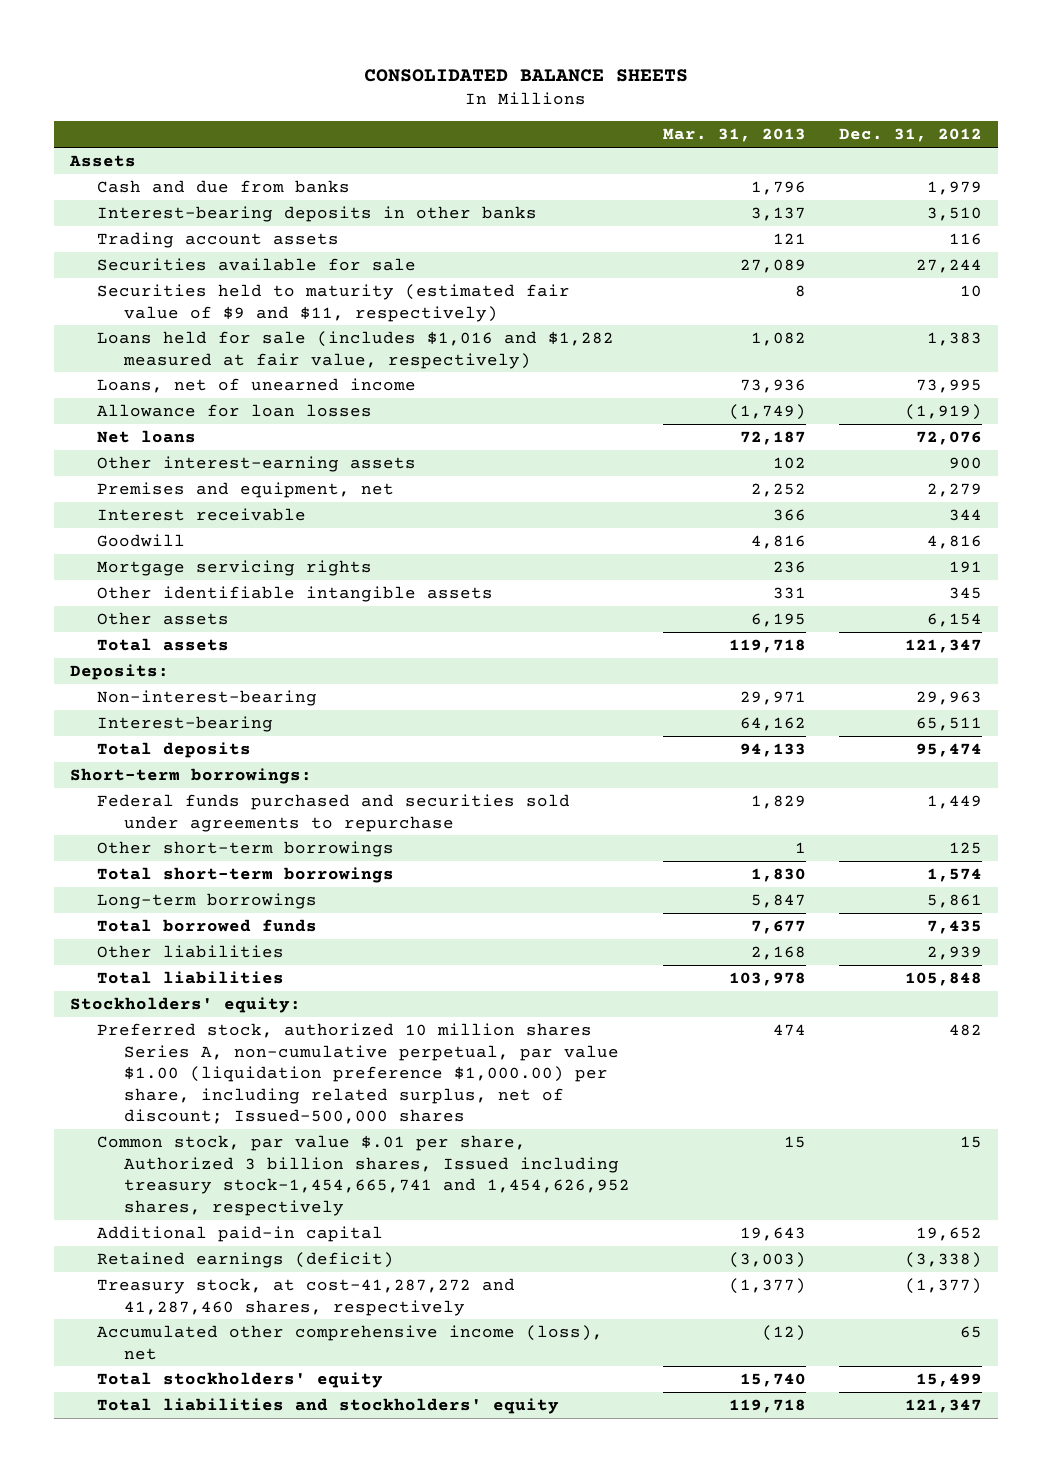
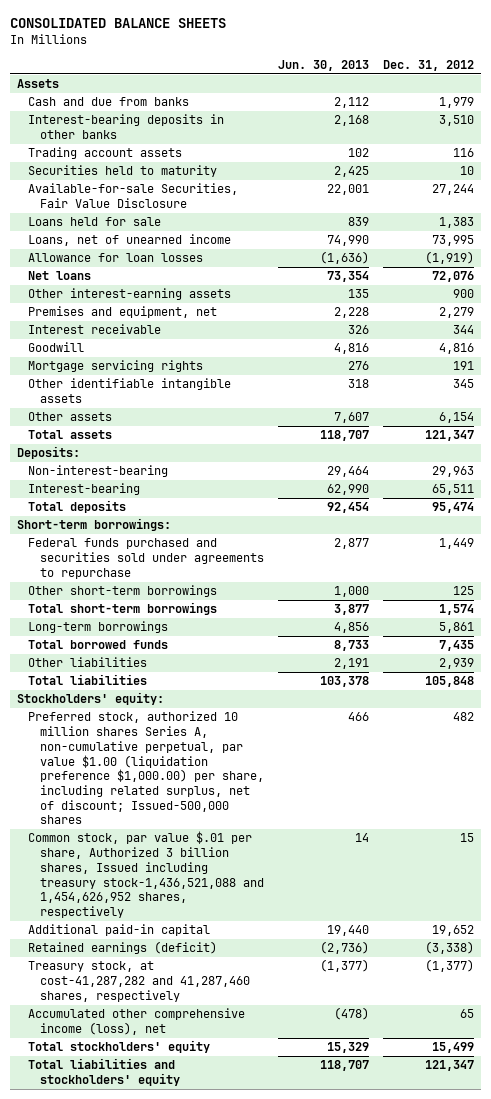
- | Mar. 31, 2013 | Dec. 31, 2012
+ | Jun. 30, 2013 | Dec. 31, 2012
- Securities available for sale | 27,089 | 27,244
- Securities held to maturity (estimated fair value of $9 and $11, respectively) | 8 | 10
- Loans held for sale (includes $1,016 and $1,282 measured at fair value, respectively) | 1,082 | 1,383
+ Securities held to maturity | 2,425 | 10
+ Available-for-sale Securities, Fair Value Disclosure | 22,001 | 27,244
+ Loans held for sale | 839 | 1,383
- Common stock, par value $.01 per share, Authorized 3 billion shares, Issued including treasury stock-1,454,665,741 and 1,454,626,952 shares, respectively | 15 | 15
+ Common stock, par value $.01 per share, Authorized 3 billion shares, Issued including treasury stock-1,436,521,088 and 1,454,626,952 shares, respectively | 14 | 15
- Treasury stock, at cost-41,287,272 and 41,287,460 shares, respectively | (1,377) | (1,377)
+ Treasury stock, at cost-41,287,282 and 41,287,460 shares, respectively | (1,377) | (1,377)

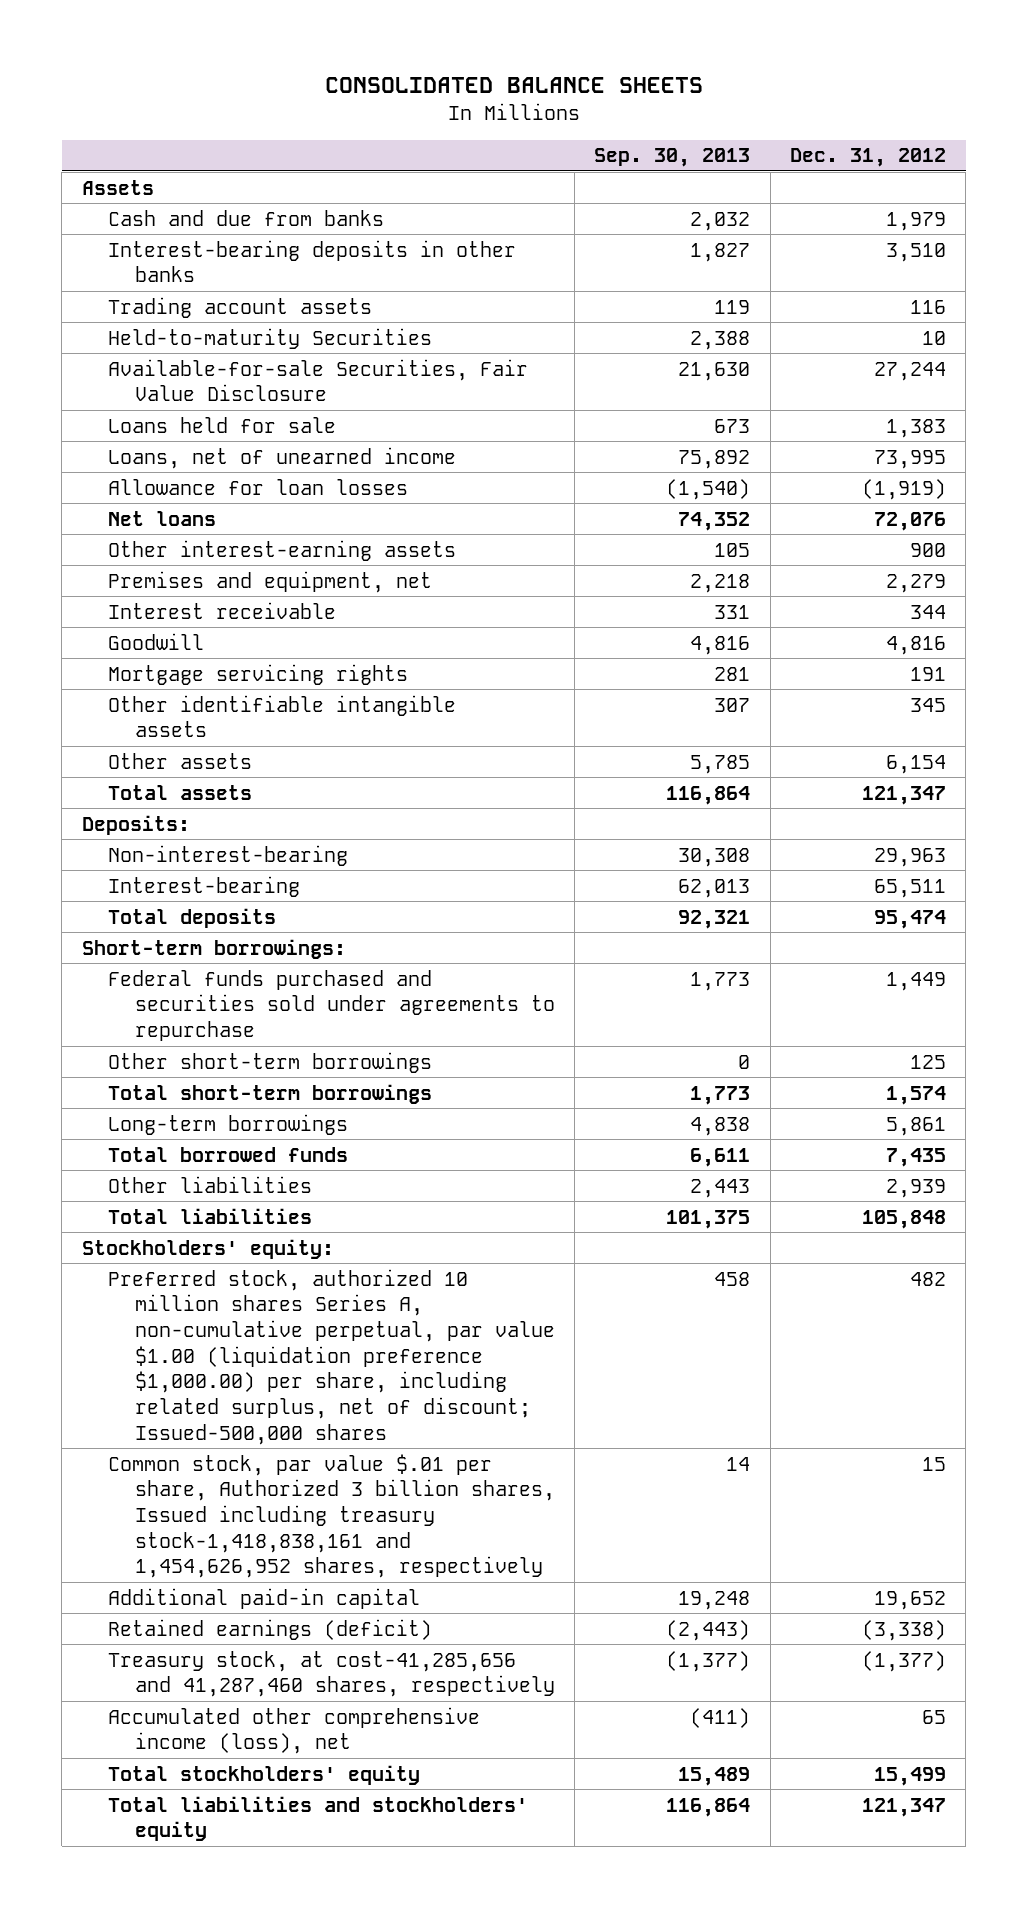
- | Jun. 30, 2013 | Dec. 31, 2012
+ | Sep. 30, 2013 | Dec. 31, 2012
- Securities held to maturity | 2,425 | 10
+ Held-to-maturity Securities | 2,388 | 10
- Common stock, par value $.01 per share, Authorized 3 billion shares, Issued including treasury stock-1,436,521,088 and 1,454,626,952 shares, respectively | 14 | 15
+ Common stock, par value $.01 per share, Authorized 3 billion shares, Issued including treasury stock-1,418,838,161 and 1,454,626,952 shares, respectively | 14 | 15
- Treasury stock, at cost-41,287,282 and 41,287,460 shares, respectively | (1,377) | (1,377)
+ Treasury stock, at cost-41,285,656 and 41,287,460 shares, respectively | (1,377) | (1,377)

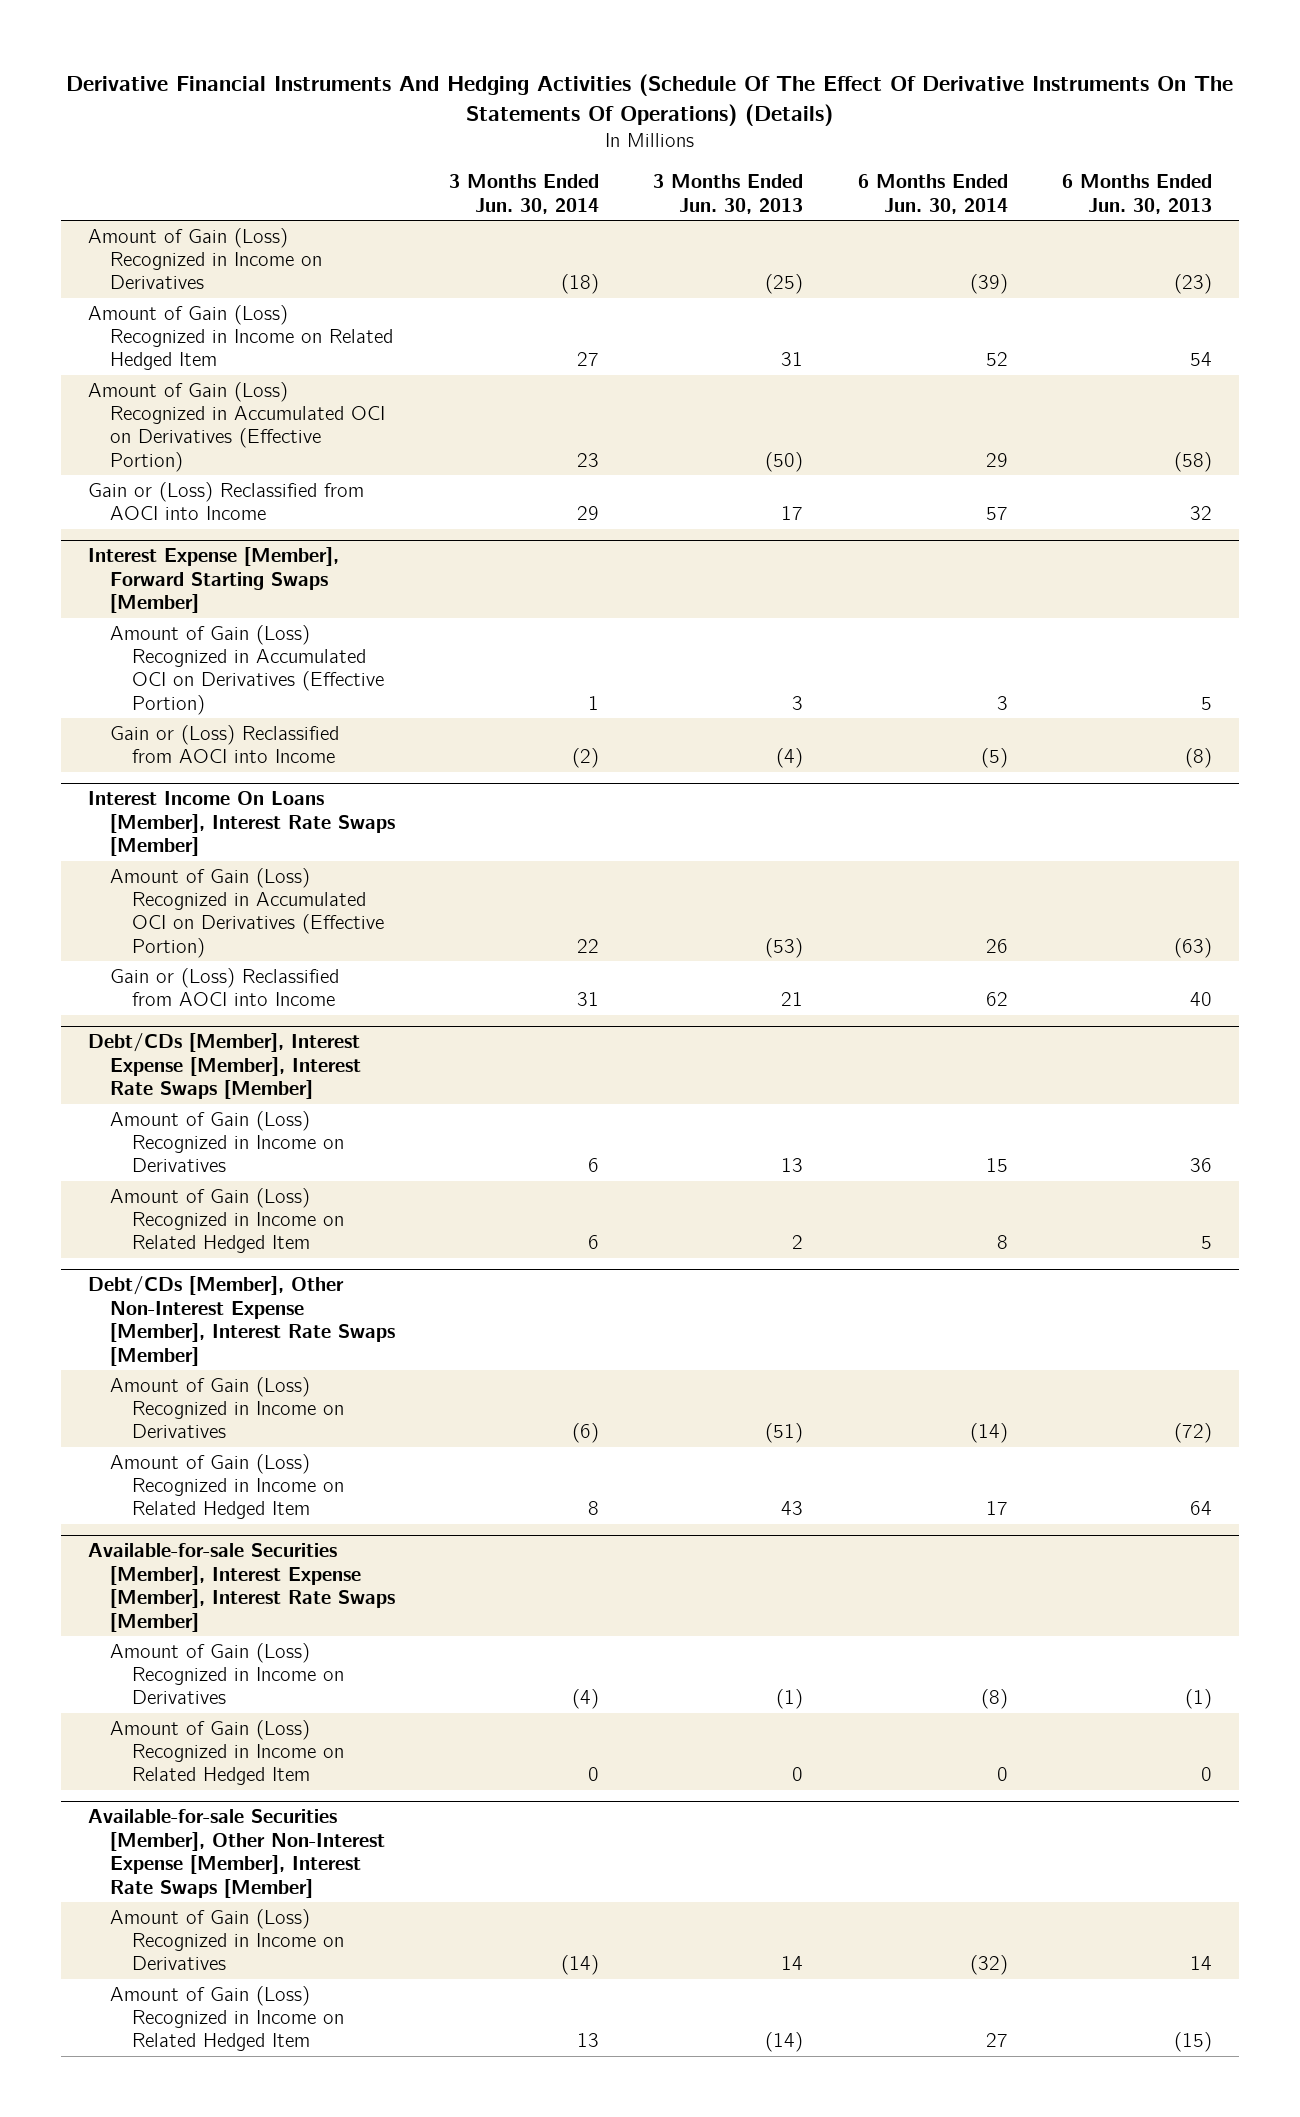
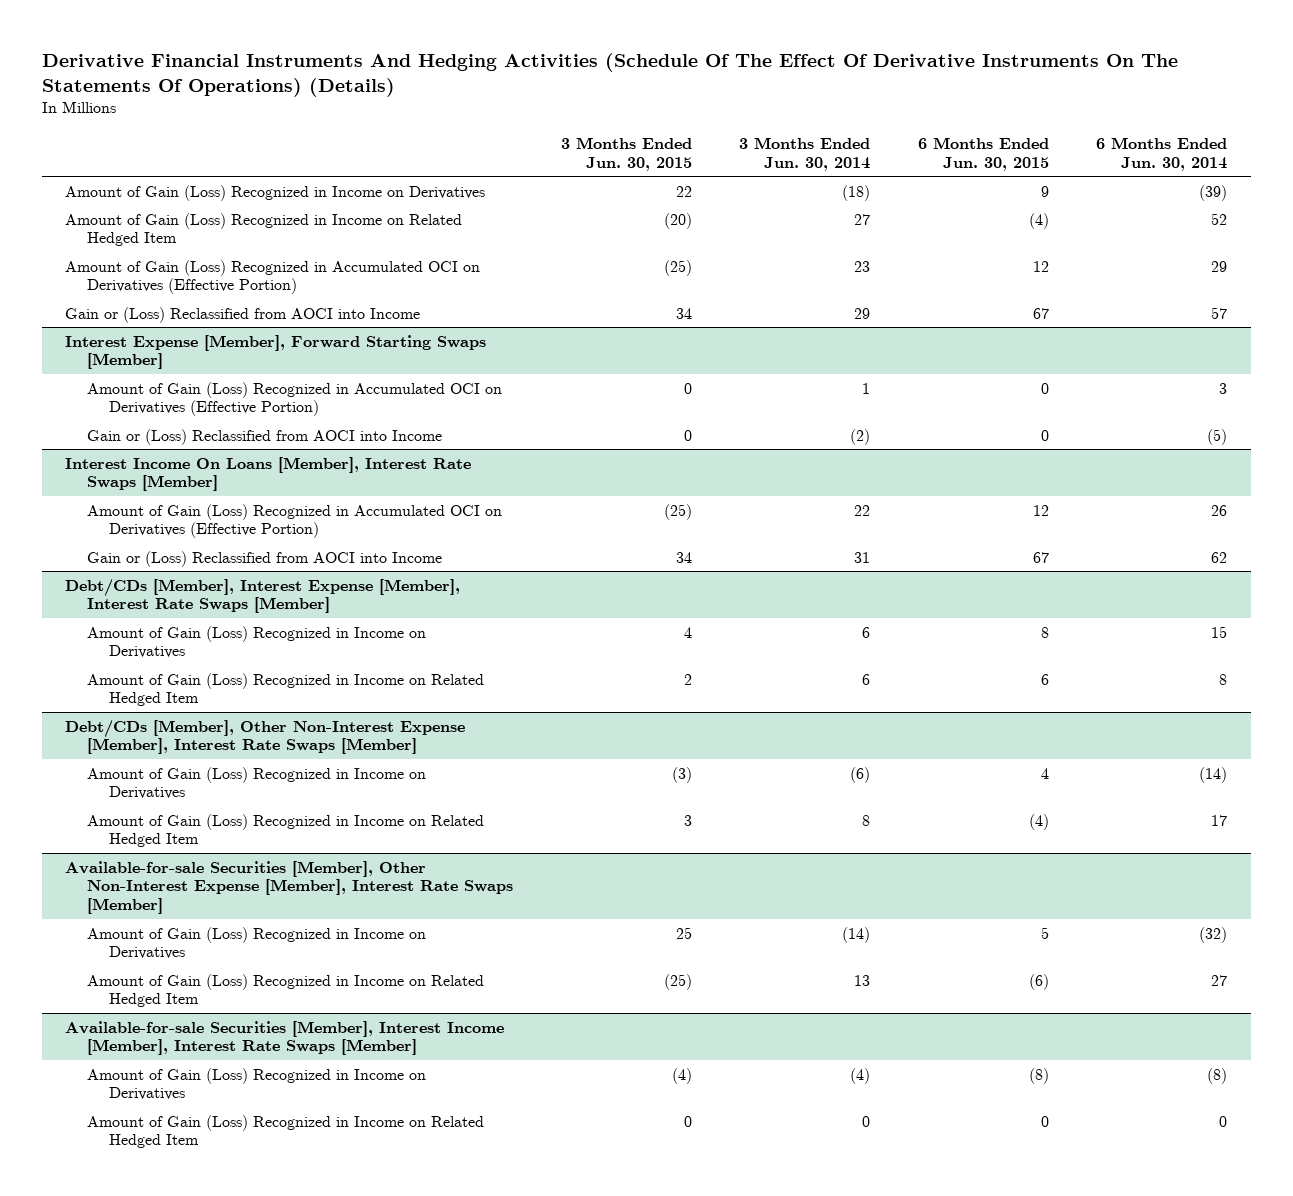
- | 3 Months Ended Jun. 30, 2014 | 3 Months Ended Jun. 30, 2013 | 6 Months Ended Jun. 30, 2014 | 6 Months Ended Jun. 30, 2013
+ | 3 Months Ended Jun. 30, 2015 | 3 Months Ended Jun. 30, 2014 | 6 Months Ended Jun. 30, 2015 | 6 Months Ended Jun. 30, 2014
- Available-for-sale Securities [Member], Interest Expense [Member], Interest Rate Swaps [Member]
- Amount of Gain (Loss) Recognized in Income on Derivatives | (4) | (1) | (8) | (1)
- Amount of Gain (Loss) Recognized in Income on Related Hedged Item | 0 | 0 | 0 | 0
+ Available-for-sale Securities [Member], Interest Income [Member], Interest Rate Swaps [Member]
+ Amount of Gain (Loss) Recognized in Income on Derivatives | (4) | (4) | (8) | (8)
+ Amount of Gain (Loss) Recognized in Income on Related Hedged Item | 0 | 0 | 0 | 0

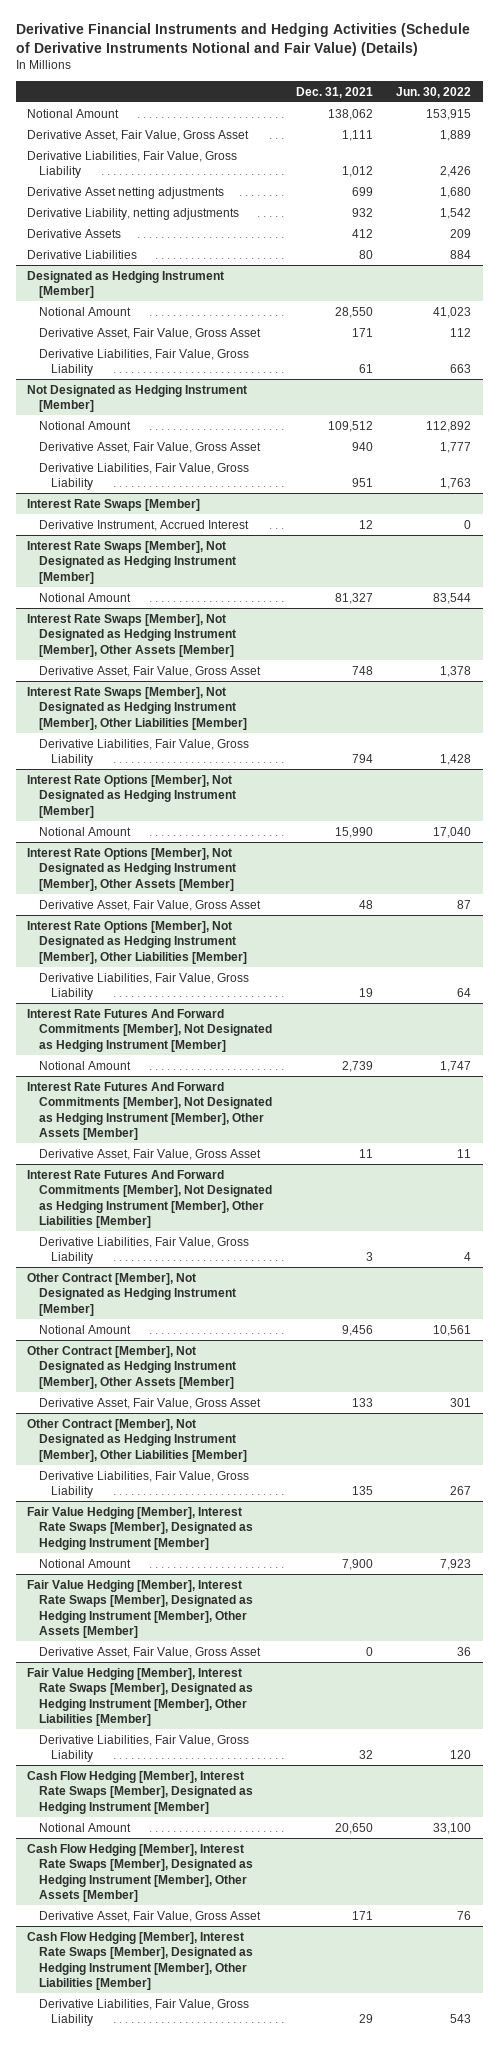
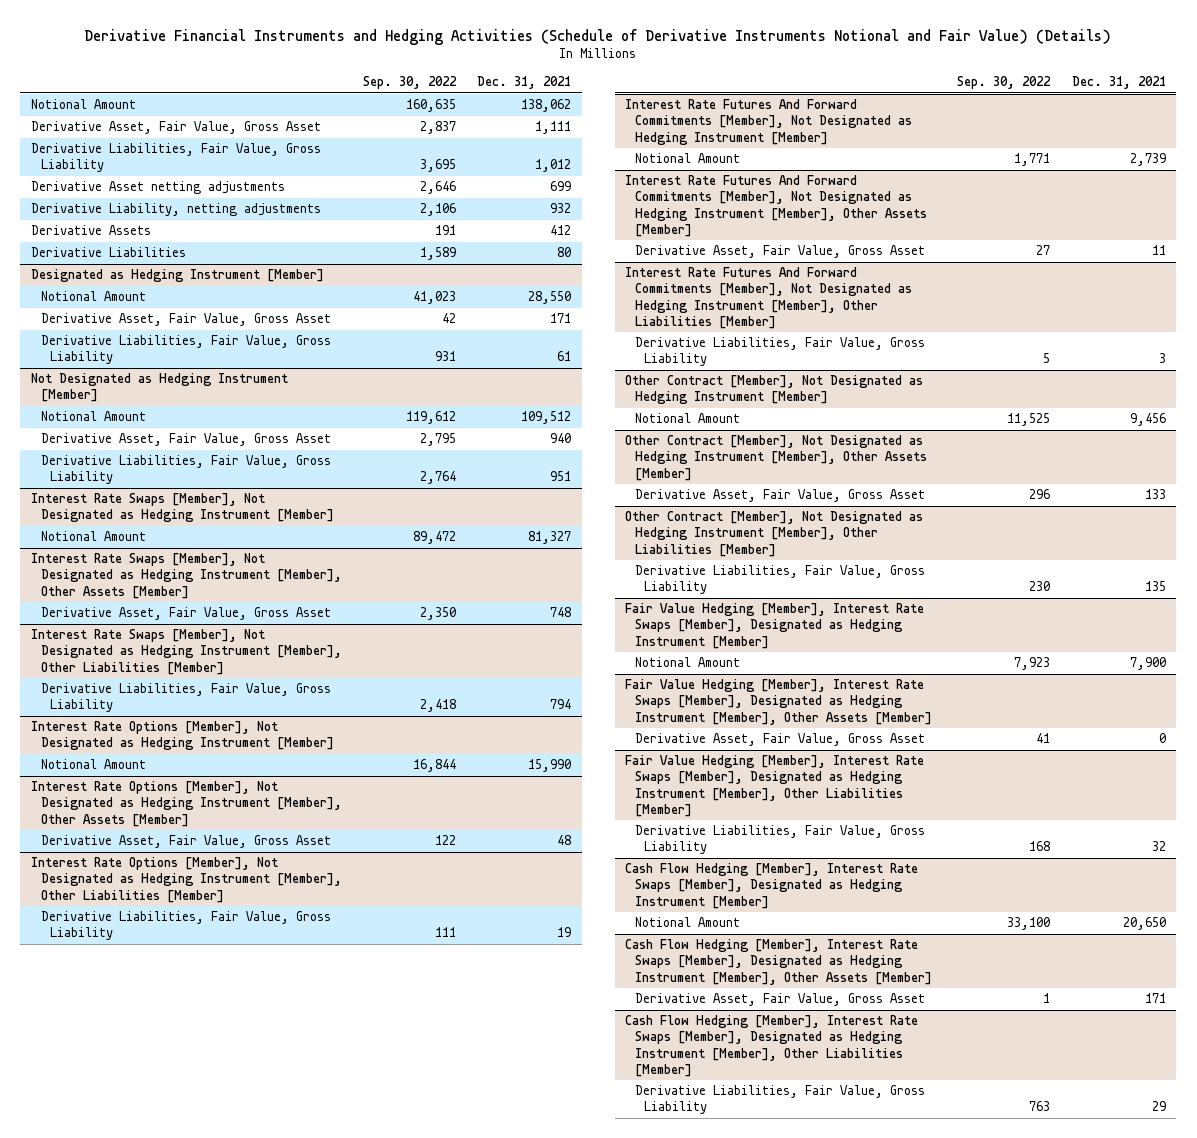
- | Dec. 31, 2021 | Jun. 30, 2022
+ | Sep. 30, 2022 | Dec. 31, 2021
- Interest Rate Swaps [Member]
- Derivative Instrument, Accrued Interest | 12 | 0

